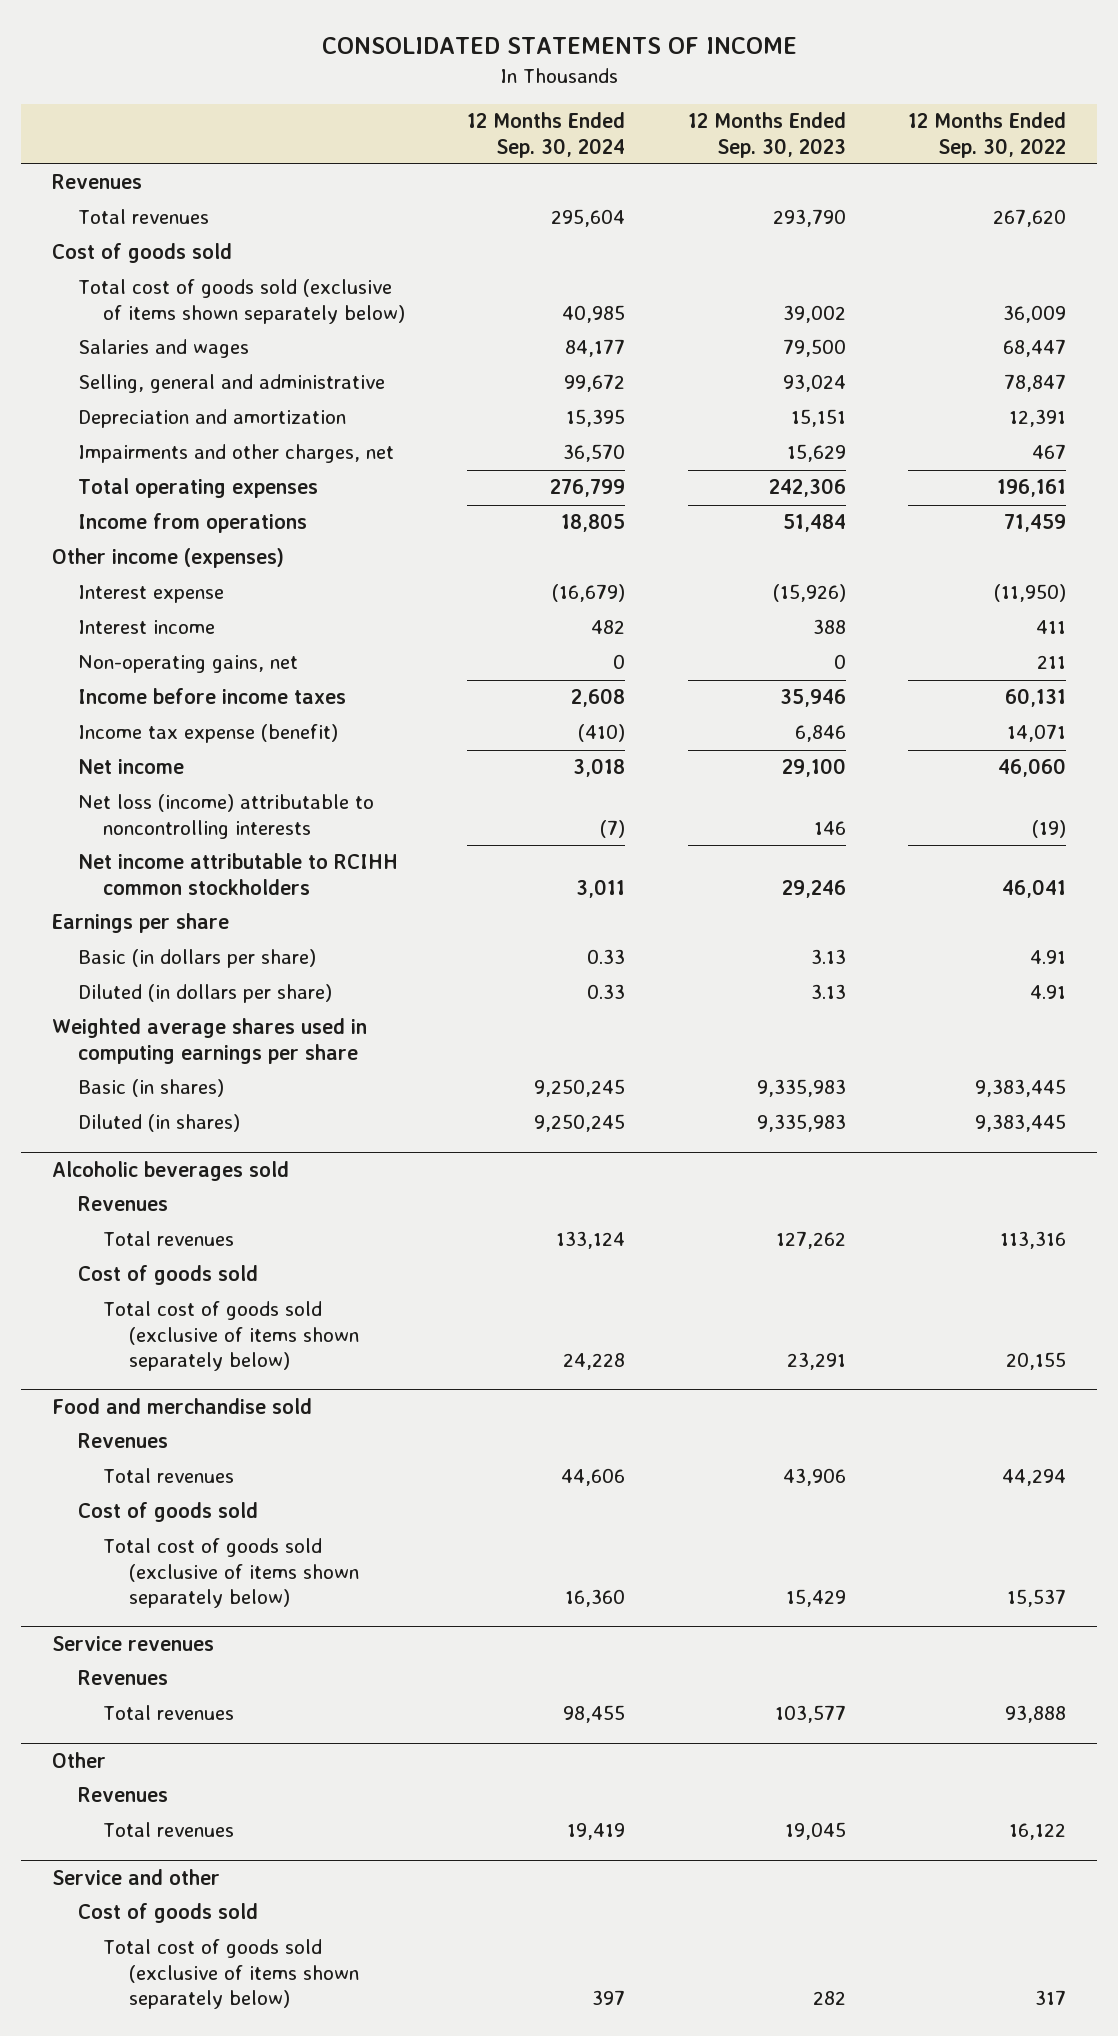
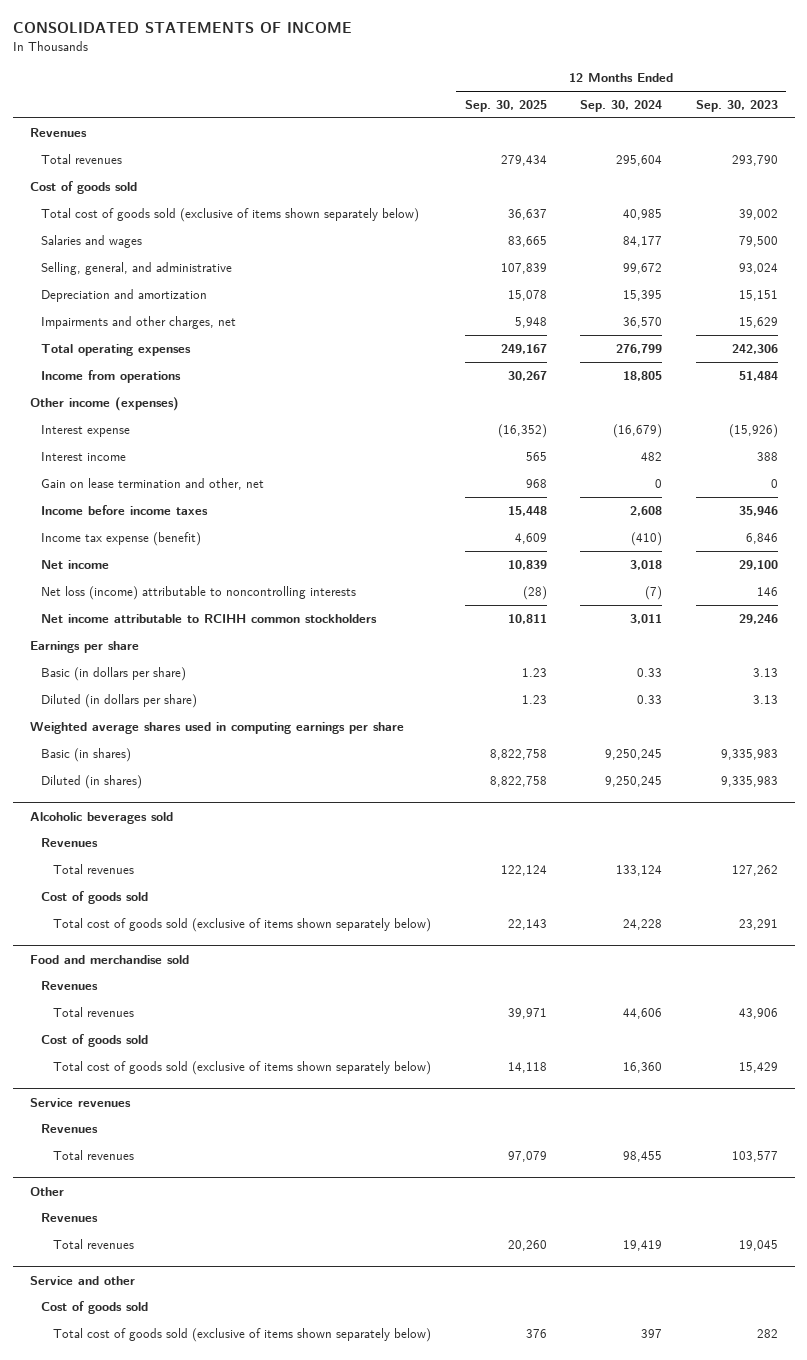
- | 12 Months Ended Sep. 30, 2024 | 12 Months Ended Sep. 30, 2023 | 12 Months Ended Sep. 30, 2022
+ | 12 Months Ended Sep. 30, 2025 | 12 Months Ended Sep. 30, 2024 | 12 Months Ended Sep. 30, 2023
- Selling, general and administrative | 99,672 | 93,024 | 78,847
+ Selling, general, and administrative | 107,839 | 99,672 | 93,024
- Non-operating gains, net | 0 | 0 | 211
+ Gain on lease termination and other, net | 968 | 0 | 0

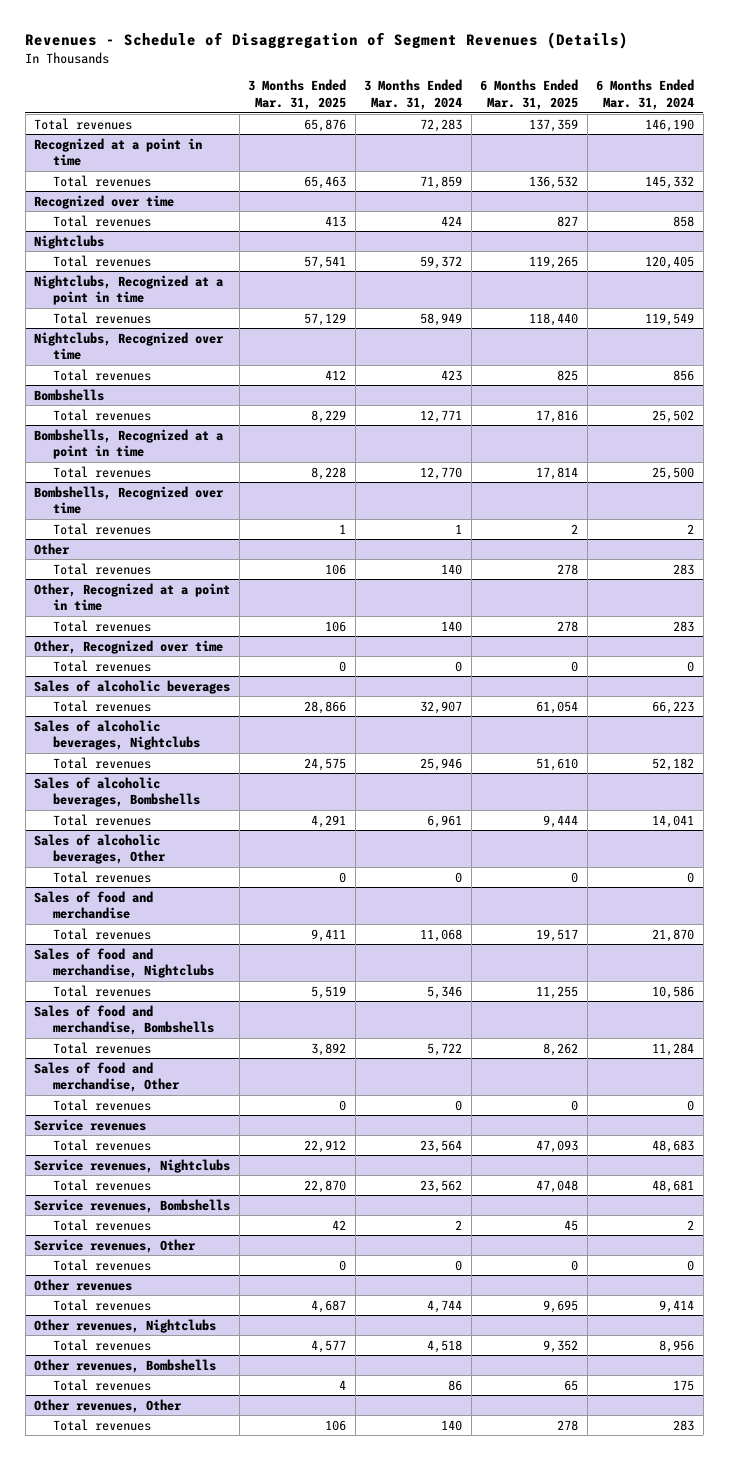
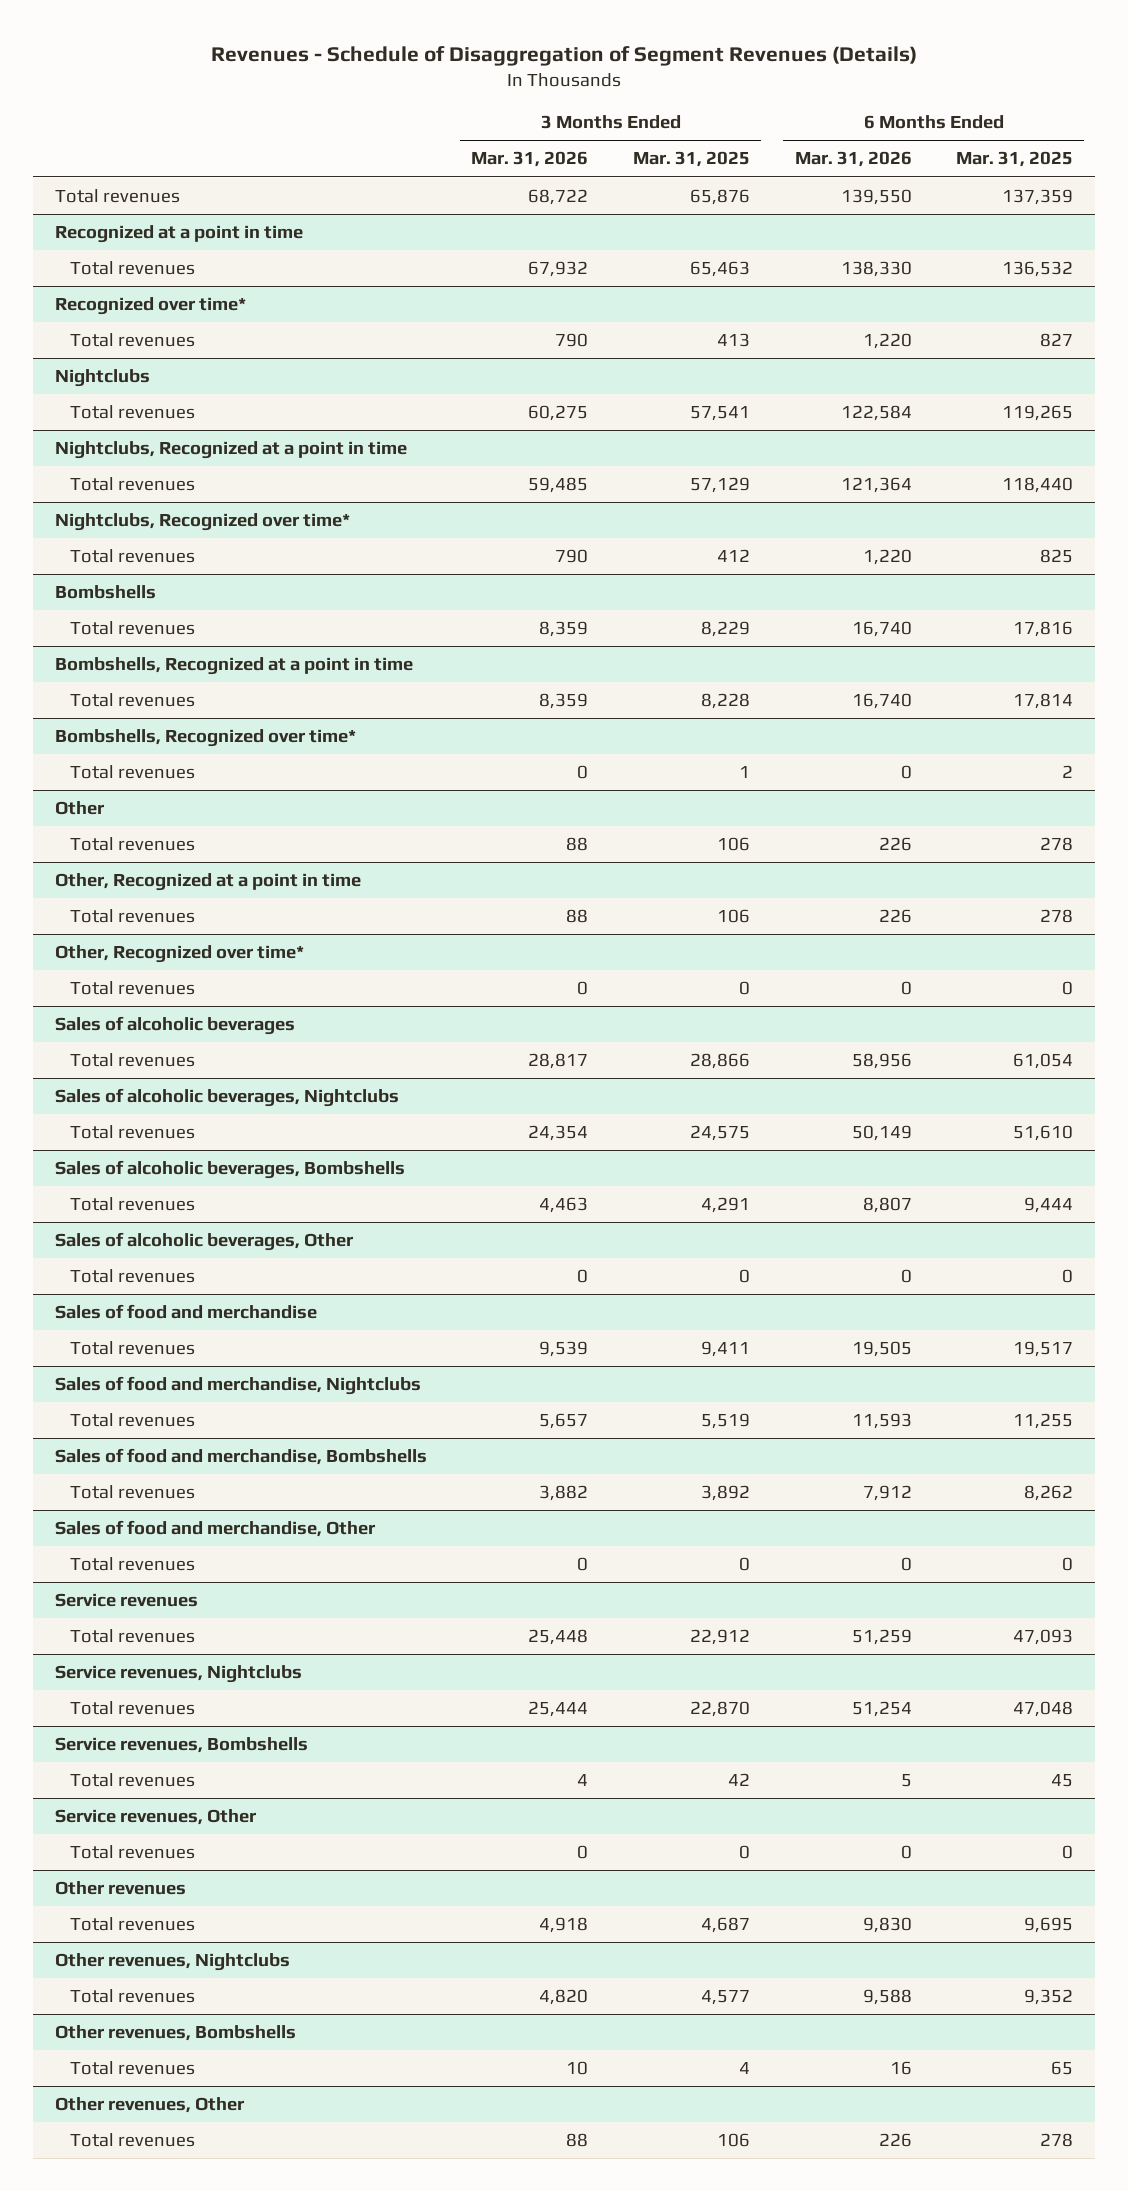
- | 3 Months Ended Mar. 31, 2025 | 3 Months Ended Mar. 31, 2024 | 6 Months Ended Mar. 31, 2025 | 6 Months Ended Mar. 31, 2024
+ | 3 Months Ended Mar. 31, 2026 | 3 Months Ended Mar. 31, 2025 | 6 Months Ended Mar. 31, 2026 | 6 Months Ended Mar. 31, 2025
- Recognized over time
+ Recognized over time*
- Nightclubs, Recognized over time
+ Nightclubs, Recognized over time*
- Bombshells, Recognized over time
+ Bombshells, Recognized over time*
- Other, Recognized over time
+ Other, Recognized over time*

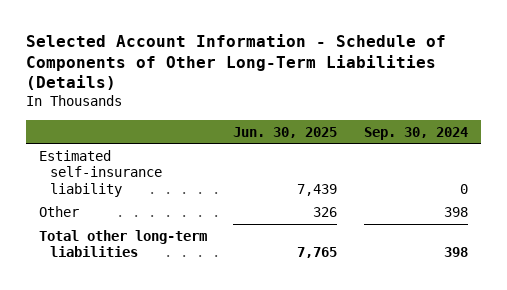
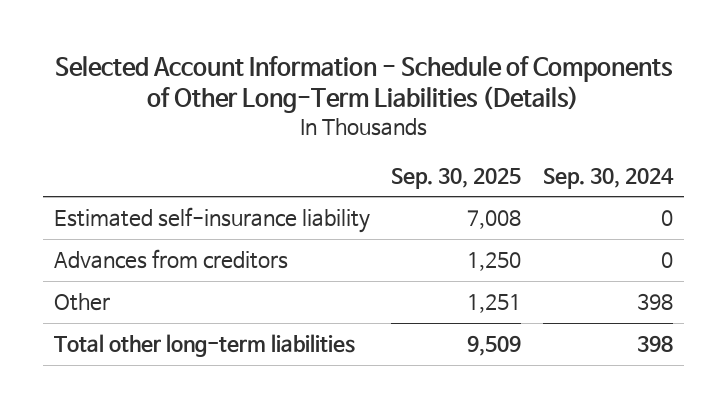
- | Jun. 30, 2025 | Sep. 30, 2024
+ | Sep. 30, 2025 | Sep. 30, 2024
+ Advances from creditors | 1,250 | 0

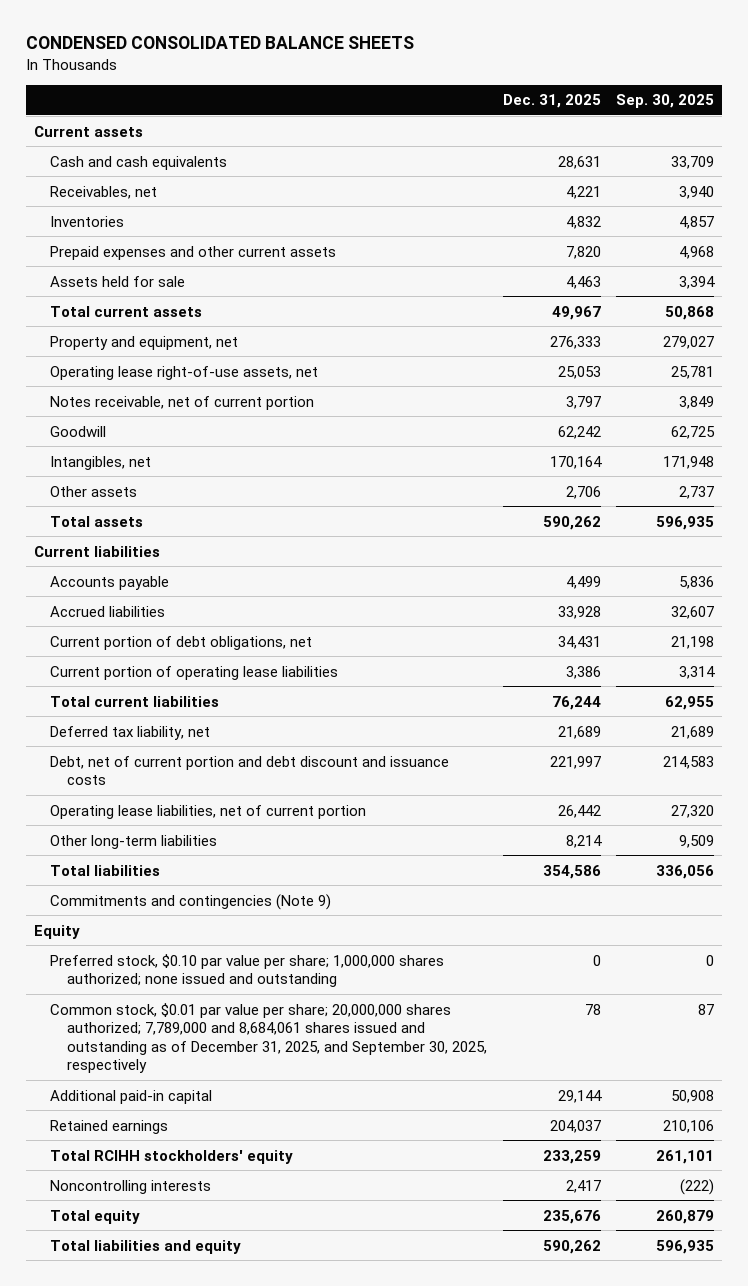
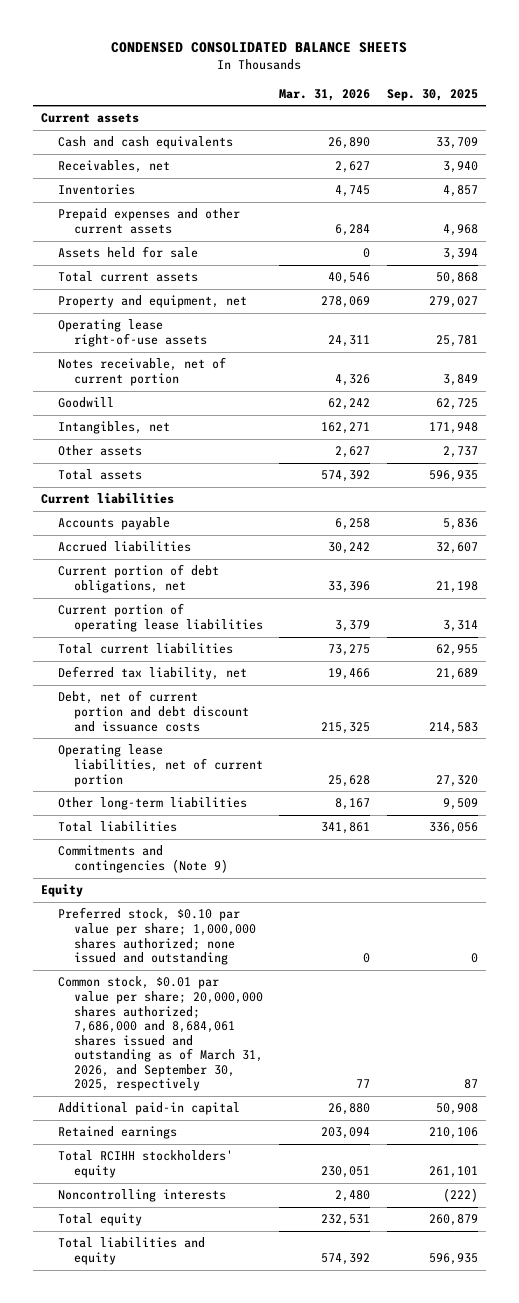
- | Dec. 31, 2025 | Sep. 30, 2025
+ | Mar. 31, 2026 | Sep. 30, 2025
- Operating lease right-of-use assets, net | 25,053 | 25,781
+ Operating lease right-of-use assets | 24,311 | 25,781
- Common stock, $0.01 par value per share; 20,000,000 shares authorized; 7,789,000 and 8,684,061 shares issued and outstanding as of December 31, 2025, and September 30, 2025, respectively | 78 | 87
+ Common stock, $0.01 par value per share; 20,000,000 shares authorized; 7,686,000 and 8,684,061 shares issued and outstanding as of March 31, 2026, and September 30, 2025, respectively | 77 | 87

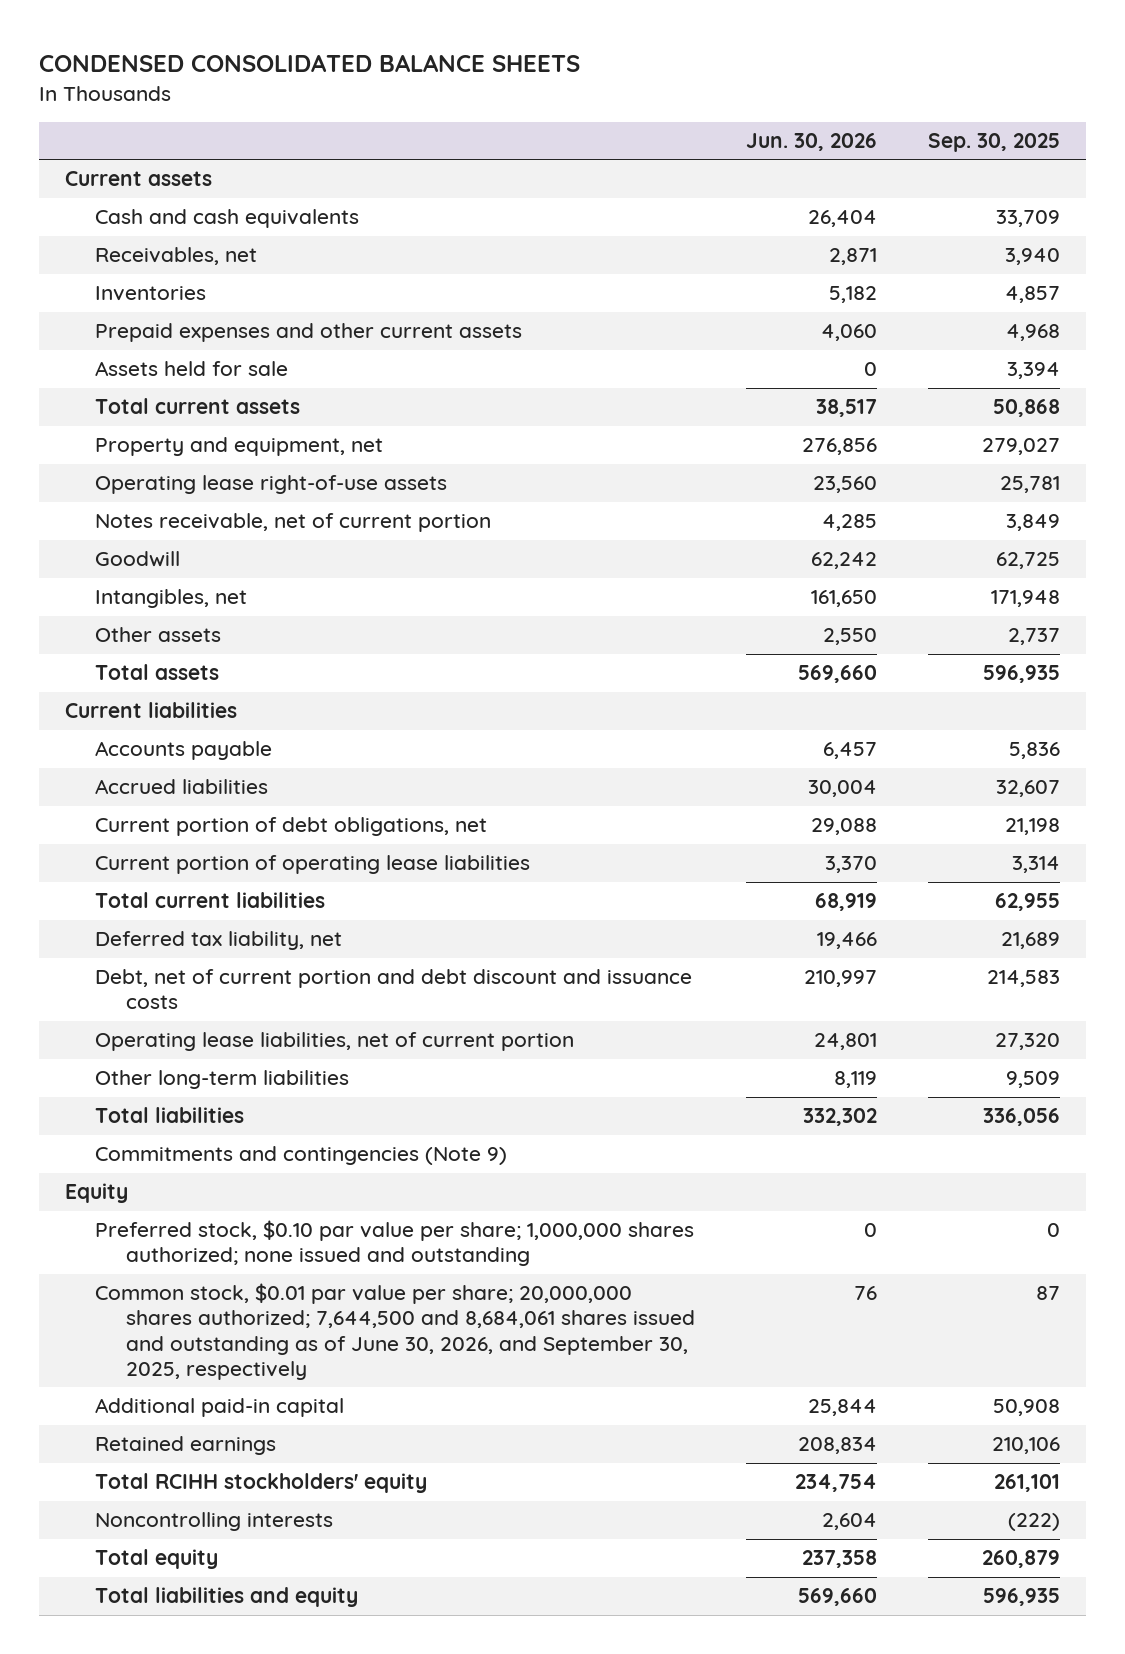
- | Mar. 31, 2026 | Sep. 30, 2025
+ | Jun. 30, 2026 | Sep. 30, 2025
- Common stock, $0.01 par value per share; 20,000,000 shares authorized; 7,686,000 and 8,684,061 shares issued and outstanding as of March 31, 2026, and September 30, 2025, respectively | 77 | 87
+ Common stock, $0.01 par value per share; 20,000,000 shares authorized; 7,644,500 and 8,684,061 shares issued and outstanding as of June 30, 2026, and September 30, 2025, respectively | 76 | 87

